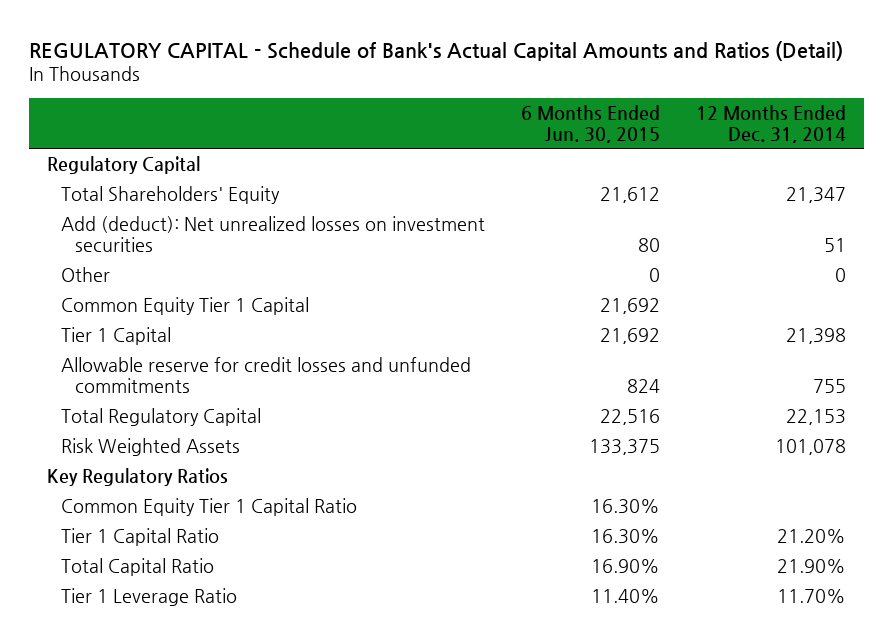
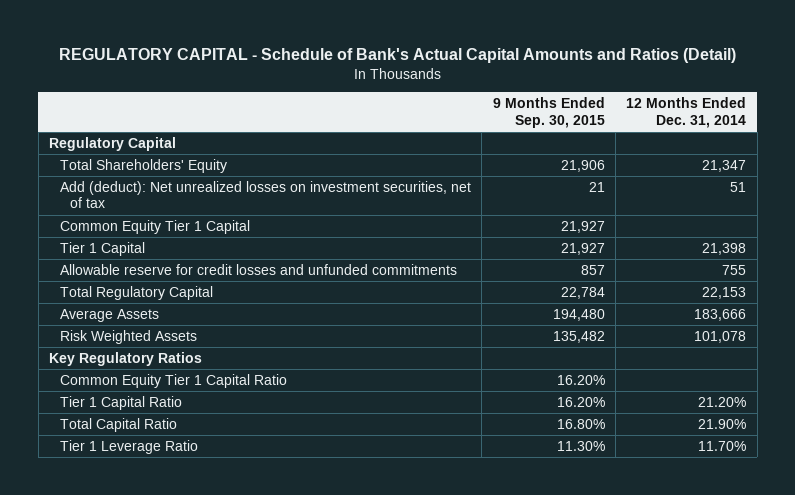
- | 6 Months Ended Jun. 30, 2015 | 12 Months Ended Dec. 31, 2014
+ | 9 Months Ended Sep. 30, 2015 | 12 Months Ended Dec. 31, 2014
- Add (deduct): Net unrealized losses on investment securities | 80 | 51
- Other | 0 | 0
+ Add (deduct): Net unrealized losses on investment securities, net of tax | 21 | 51
+ Average Assets | 194,480 | 183,666

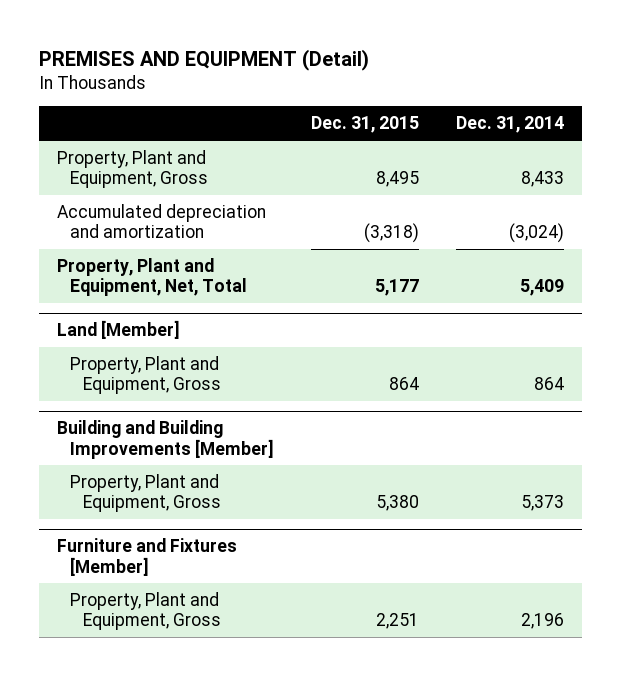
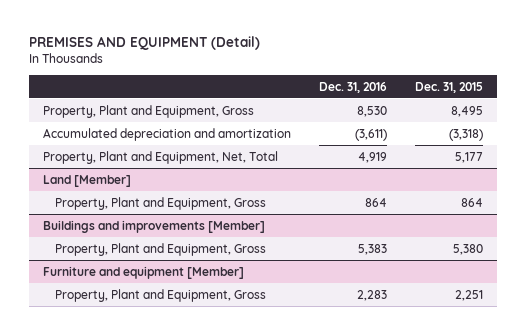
- | Dec. 31, 2015 | Dec. 31, 2014
+ | Dec. 31, 2016 | Dec. 31, 2015
- Building and Building Improvements [Member]
+ Buildings and improvements [Member]
- Furniture and Fixtures [Member]
+ Furniture and equipment [Member]

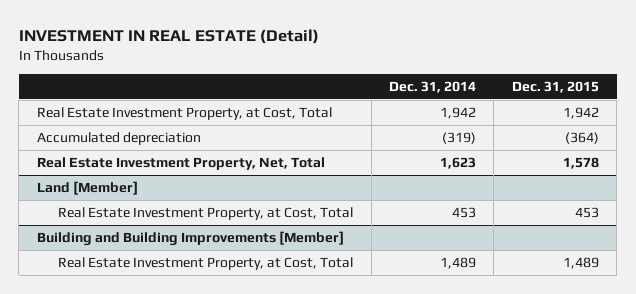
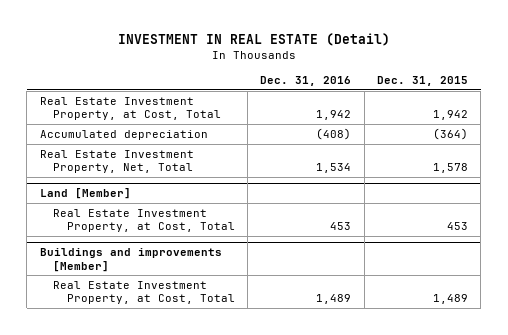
- | Dec. 31, 2014 | Dec. 31, 2015
+ | Dec. 31, 2016 | Dec. 31, 2015
- Building and Building Improvements [Member]
+ Buildings and improvements [Member]

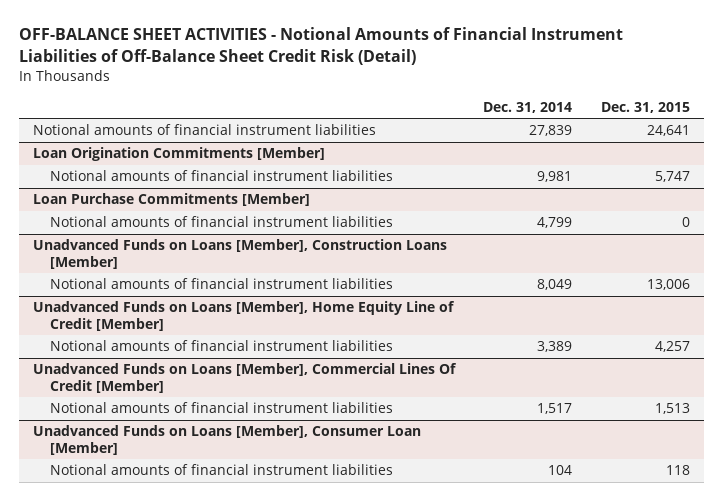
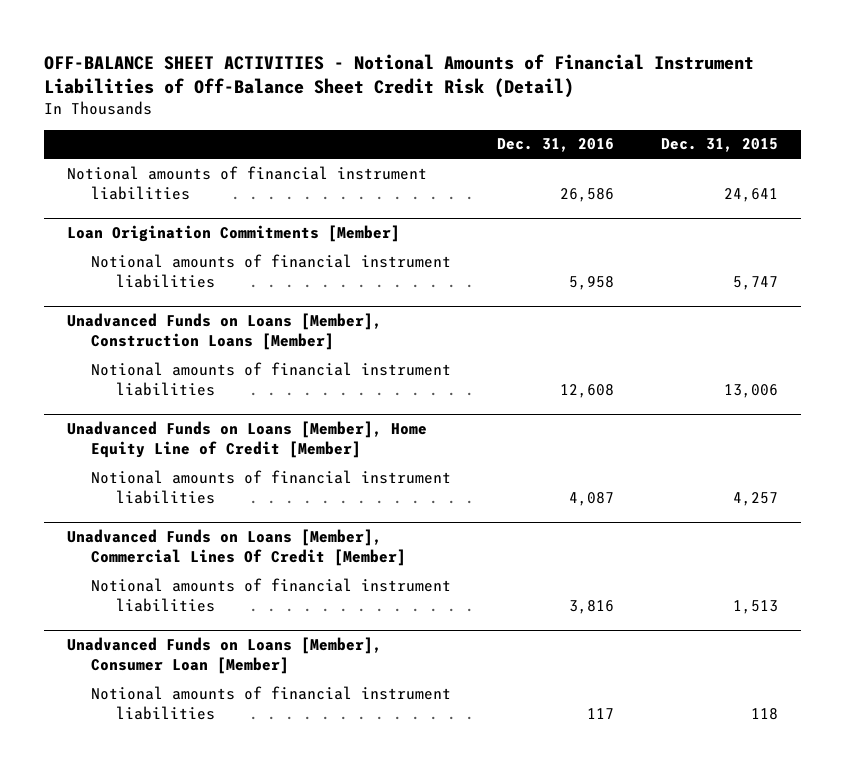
- | Dec. 31, 2014 | Dec. 31, 2015
+ | Dec. 31, 2016 | Dec. 31, 2015
- Loan Purchase Commitments [Member]
- Notional amounts of financial instrument liabilities | 4,799 | 0

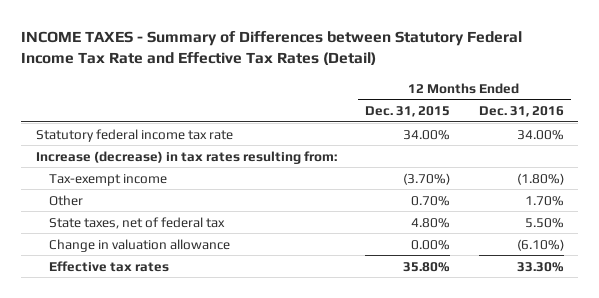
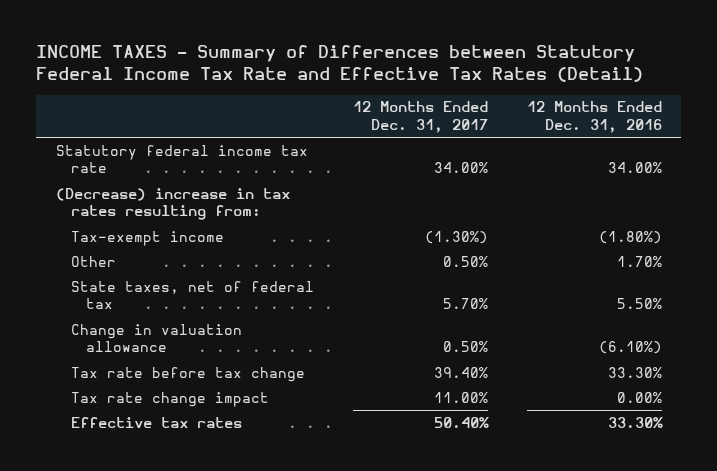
- | 12 Months Ended Dec. 31, 2015 | 12 Months Ended Dec. 31, 2016
+ | 12 Months Ended Dec. 31, 2017 | 12 Months Ended Dec. 31, 2016
- Increase (decrease) in tax rates resulting from:
+ (Decrease) increase in tax rates resulting from:
+ Tax rate before tax change | 39.40% | 33.30%
+ Tax rate change impact | 11.00% | 0.00%

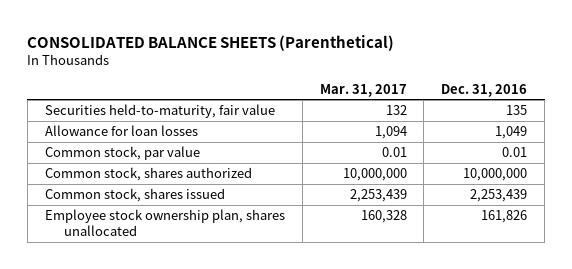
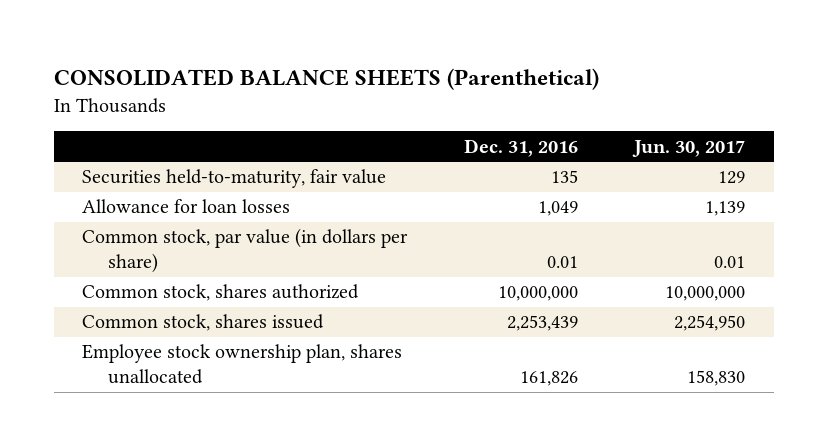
- | Mar. 31, 2017 | Dec. 31, 2016
+ | Dec. 31, 2016 | Jun. 30, 2017
- Common stock, par value | 0.01 | 0.01
+ Common stock, par value (in dollars per share) | 0.01 | 0.01

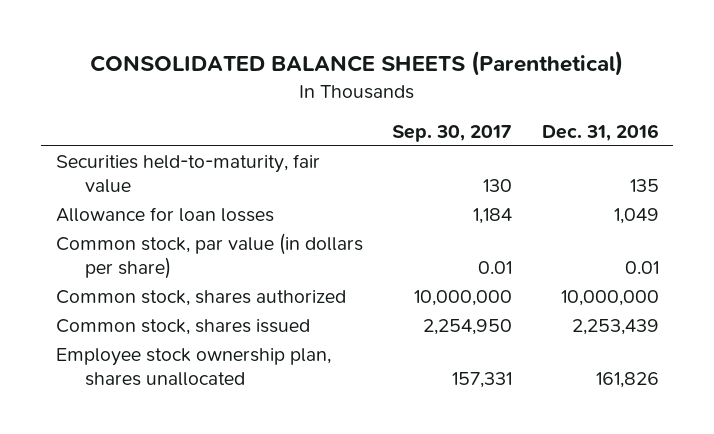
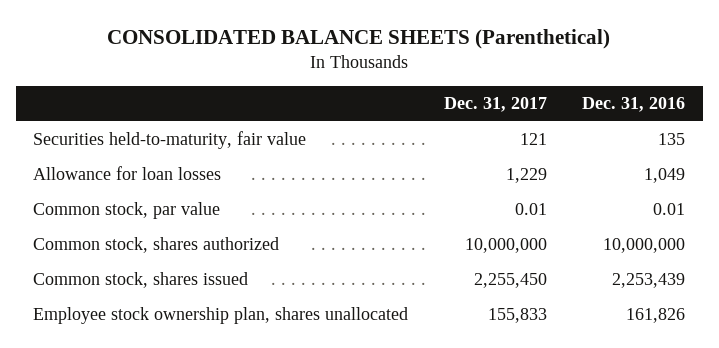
- | Sep. 30, 2017 | Dec. 31, 2016
+ | Dec. 31, 2017 | Dec. 31, 2016
- Common stock, par value (in dollars per share) | 0.01 | 0.01
+ Common stock, par value | 0.01 | 0.01

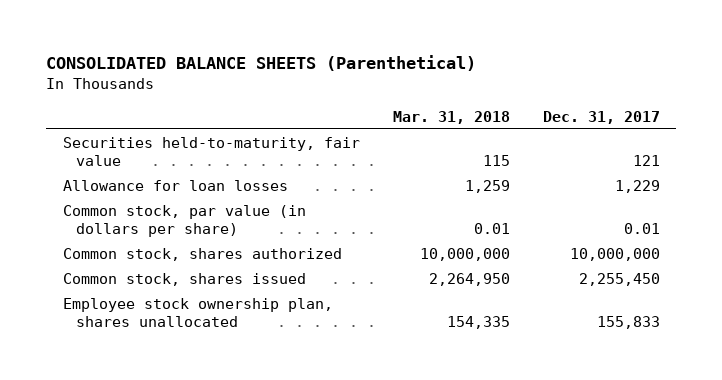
- | Dec. 31, 2017 | Dec. 31, 2016
+ | Mar. 31, 2018 | Dec. 31, 2017
- Common stock, par value | 0.01 | 0.01
+ Common stock, par value (in dollars per share) | 0.01 | 0.01

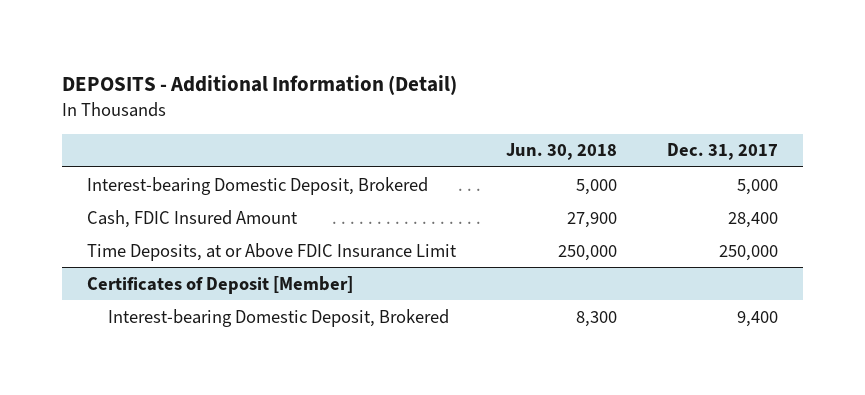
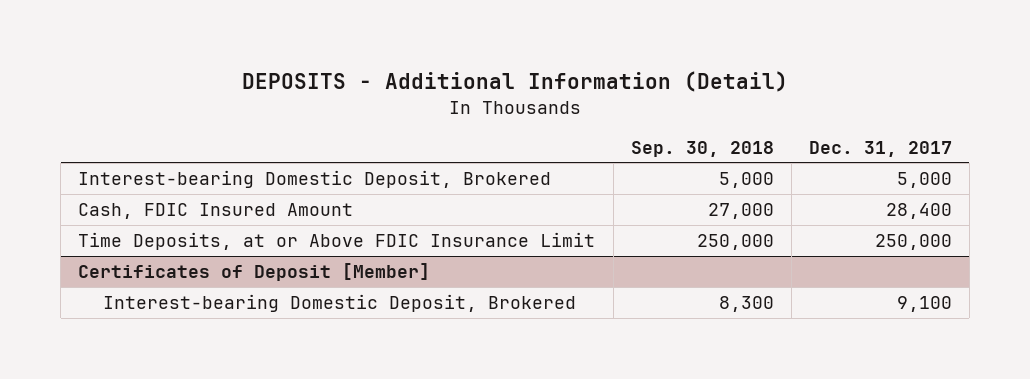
- | Jun. 30, 2018 | Dec. 31, 2017
+ | Sep. 30, 2018 | Dec. 31, 2017
@ Certificates of Deposit [Member]
- Interest-bearing Domestic Deposit, Brokered | 8,300 | 9,400
+ Interest-bearing Domestic Deposit, Brokered | 8,300 | 9,100

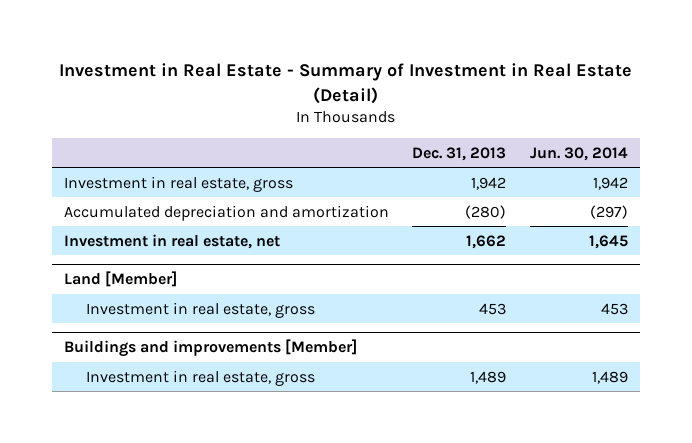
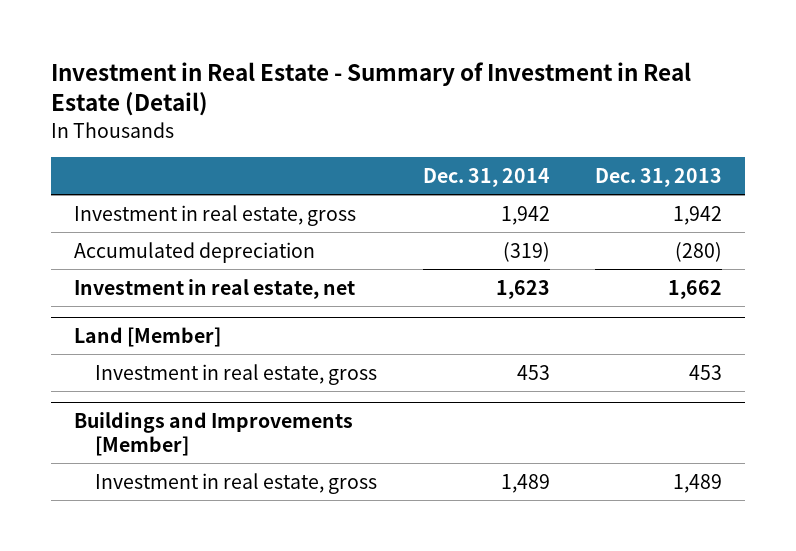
- | Dec. 31, 2013 | Jun. 30, 2014
+ | Dec. 31, 2014 | Dec. 31, 2013
- Accumulated depreciation and amortization | (280) | (297)
+ Accumulated depreciation | (319) | (280)
- Buildings and improvements [Member]
+ Buildings and Improvements [Member]

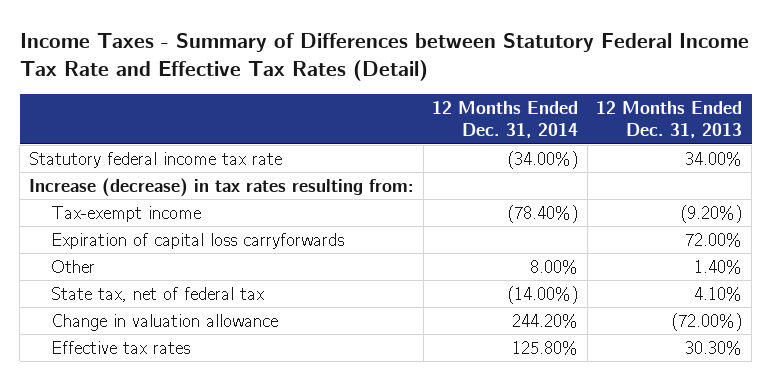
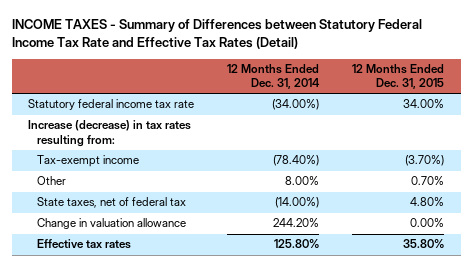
- Income Taxes - Summary of Differences between Statutory Federal Income Tax Rate and Effective Tax Rates (Detail)
+ INCOME TAXES - Summary of Differences between Statutory Federal Income Tax Rate and Effective Tax Rates (Detail)
- | 12 Months Ended Dec. 31, 2014 | 12 Months Ended Dec. 31, 2013
+ | 12 Months Ended Dec. 31, 2014 | 12 Months Ended Dec. 31, 2015
- Expiration of capital loss carryforwards | | 72.00%
- State tax, net of federal tax | (14.00%) | 4.10%
+ State taxes, net of federal tax | (14.00%) | 4.80%

